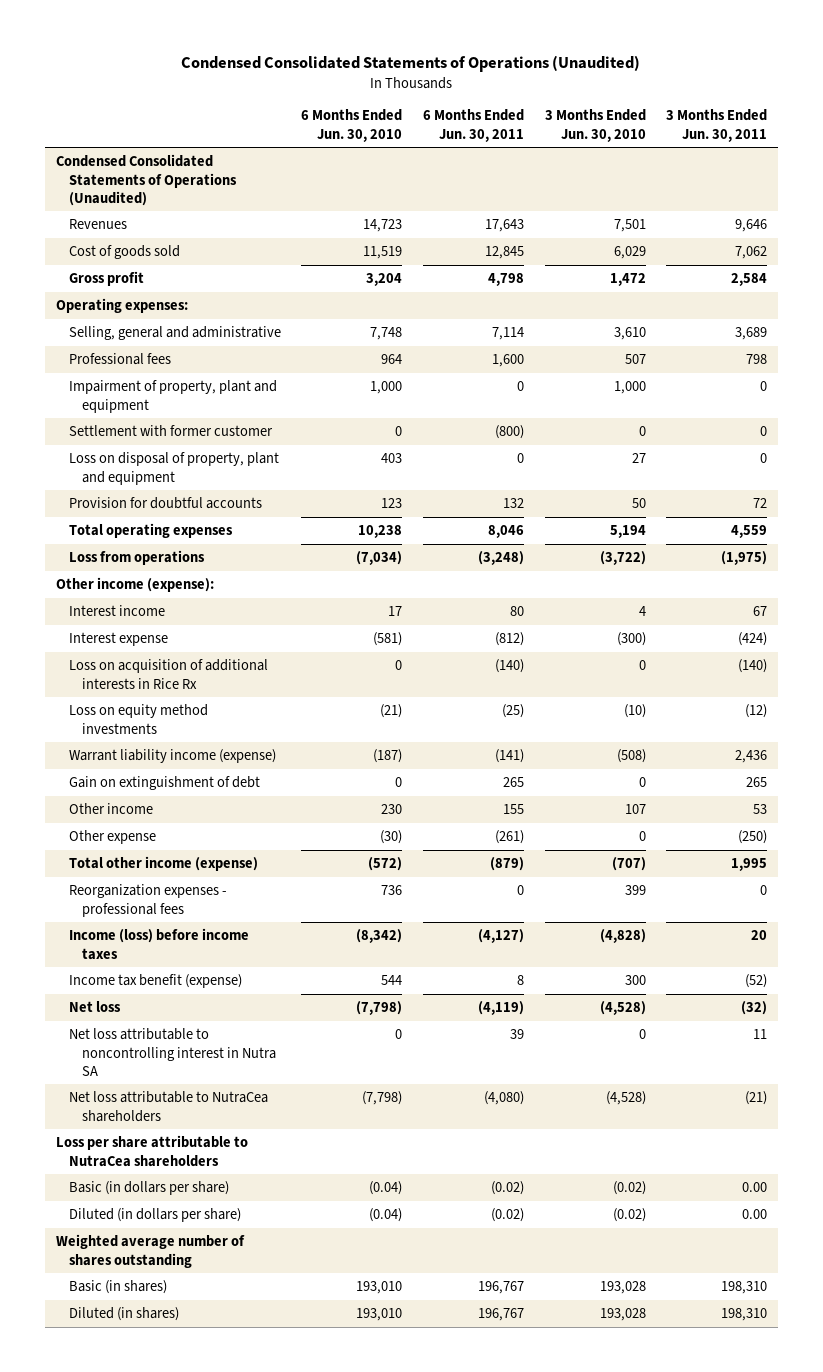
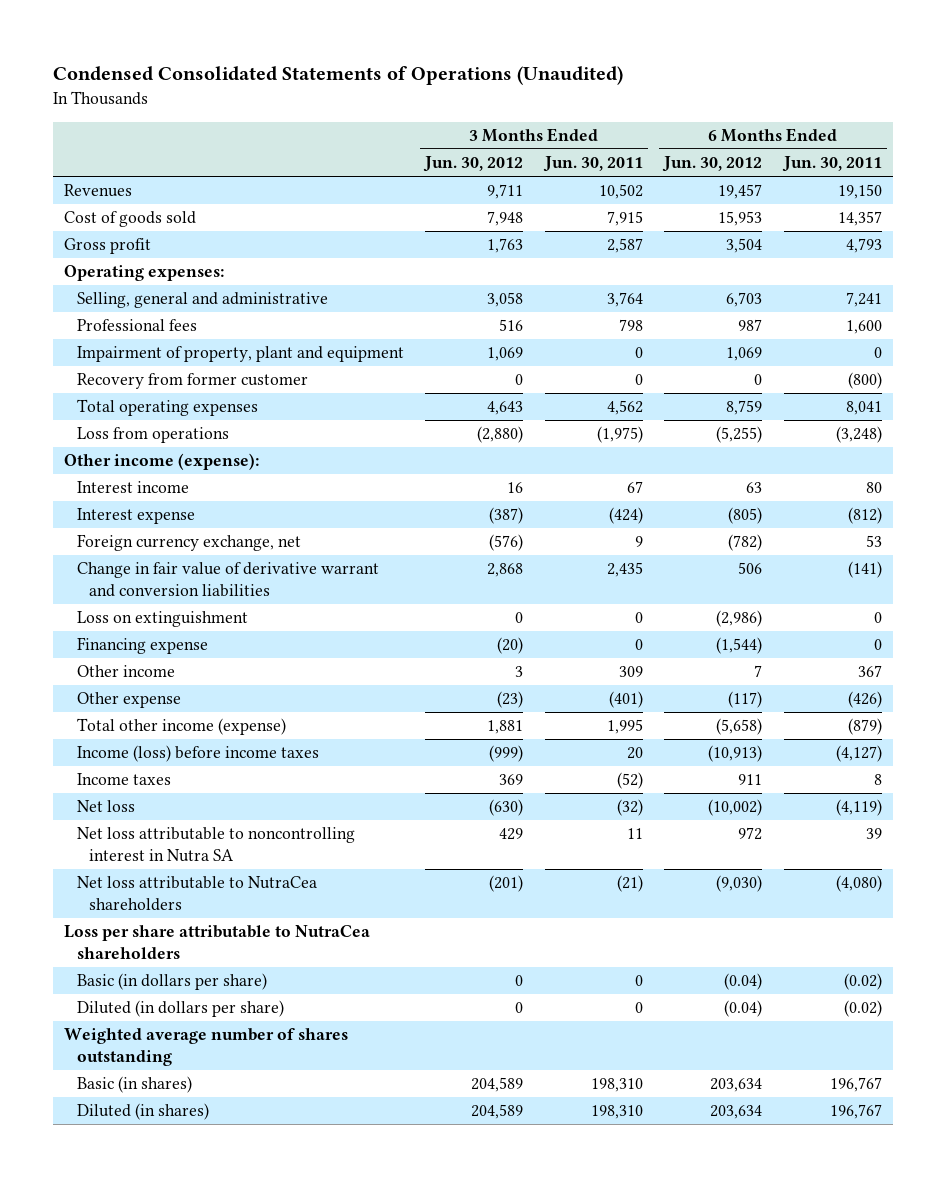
- | 6 Months Ended Jun. 30, 2010 | 6 Months Ended Jun. 30, 2011 | 3 Months Ended Jun. 30, 2010 | 3 Months Ended Jun. 30, 2011
+ | 3 Months Ended Jun. 30, 2012 | 3 Months Ended Jun. 30, 2011 | 6 Months Ended Jun. 30, 2012 | 6 Months Ended Jun. 30, 2011
- Condensed Consolidated Statements of Operations (Unaudited)
- Revenues | 14,723 | 17,643 | 7,501 | 9,646
- Cost of goods sold | 11,519 | 12,845 | 6,029 | 7,062
- Gross profit | 3,204 | 4,798 | 1,472 | 2,584
+ Revenues | 9,711 | 10,502 | 19,457 | 19,150
+ Cost of goods sold | 7,948 | 7,915 | 15,953 | 14,357
+ Gross profit | 1,763 | 2,587 | 3,504 | 4,793
- Selling, general and administrative | 7,748 | 7,114 | 3,610 | 3,689
+ Selling, general and administrative | 3,058 | 3,764 | 6,703 | 7,241
- Settlement with former customer | 0 | (800) | 0 | 0
- Loss on disposal of property, plant and equipment | 403 | 0 | 27 | 0
- Provision for doubtful accounts | 123 | 132 | 50 | 72
- Total operating expenses | 10,238 | 8,046 | 5,194 | 4,559
+ Recovery from former customer | 0 | 0 | 0 | (800)
+ Total operating expenses | 4,643 | 4,562 | 8,759 | 8,041
- Loss on acquisition of additional interests in Rice Rx | 0 | (140) | 0 | (140)
- Loss on equity method investments | (21) | (25) | (10) | (12)
- Warrant liability income (expense) | (187) | (141) | (508) | 2,436
- Gain on extinguishment of debt | 0 | 265 | 0 | 265
- Other income | 230 | 155 | 107 | 53
- Other expense | (30) | (261) | 0 | (250)
+ Foreign currency exchange, net | (576) | 9 | (782) | 53
+ Change in fair value of derivative warrant and conversion liabilities | 2,868 | 2,435 | 506 | (141)
+ Loss on extinguishment | 0 | 0 | (2,986) | 0
+ Financing expense | (20) | 0 | (1,544) | 0
+ Other income | 3 | 309 | 7 | 367
+ Other expense | (23) | (401) | (117) | (426)
- Reorganization expenses - professional fees | 736 | 0 | 399 | 0
- Income tax benefit (expense) | 544 | 8 | 300 | (52)
+ Income taxes | 369 | (52) | 911 | 8
- Basic (in dollars per share) | (0.04) | (0.02) | (0.02) | 0.00
- Diluted (in dollars per share) | (0.04) | (0.02) | (0.02) | 0.00
+ Basic (in dollars per share) | 0 | 0 | (0.04) | (0.02)
+ Diluted (in dollars per share) | 0 | 0 | (0.04) | (0.02)

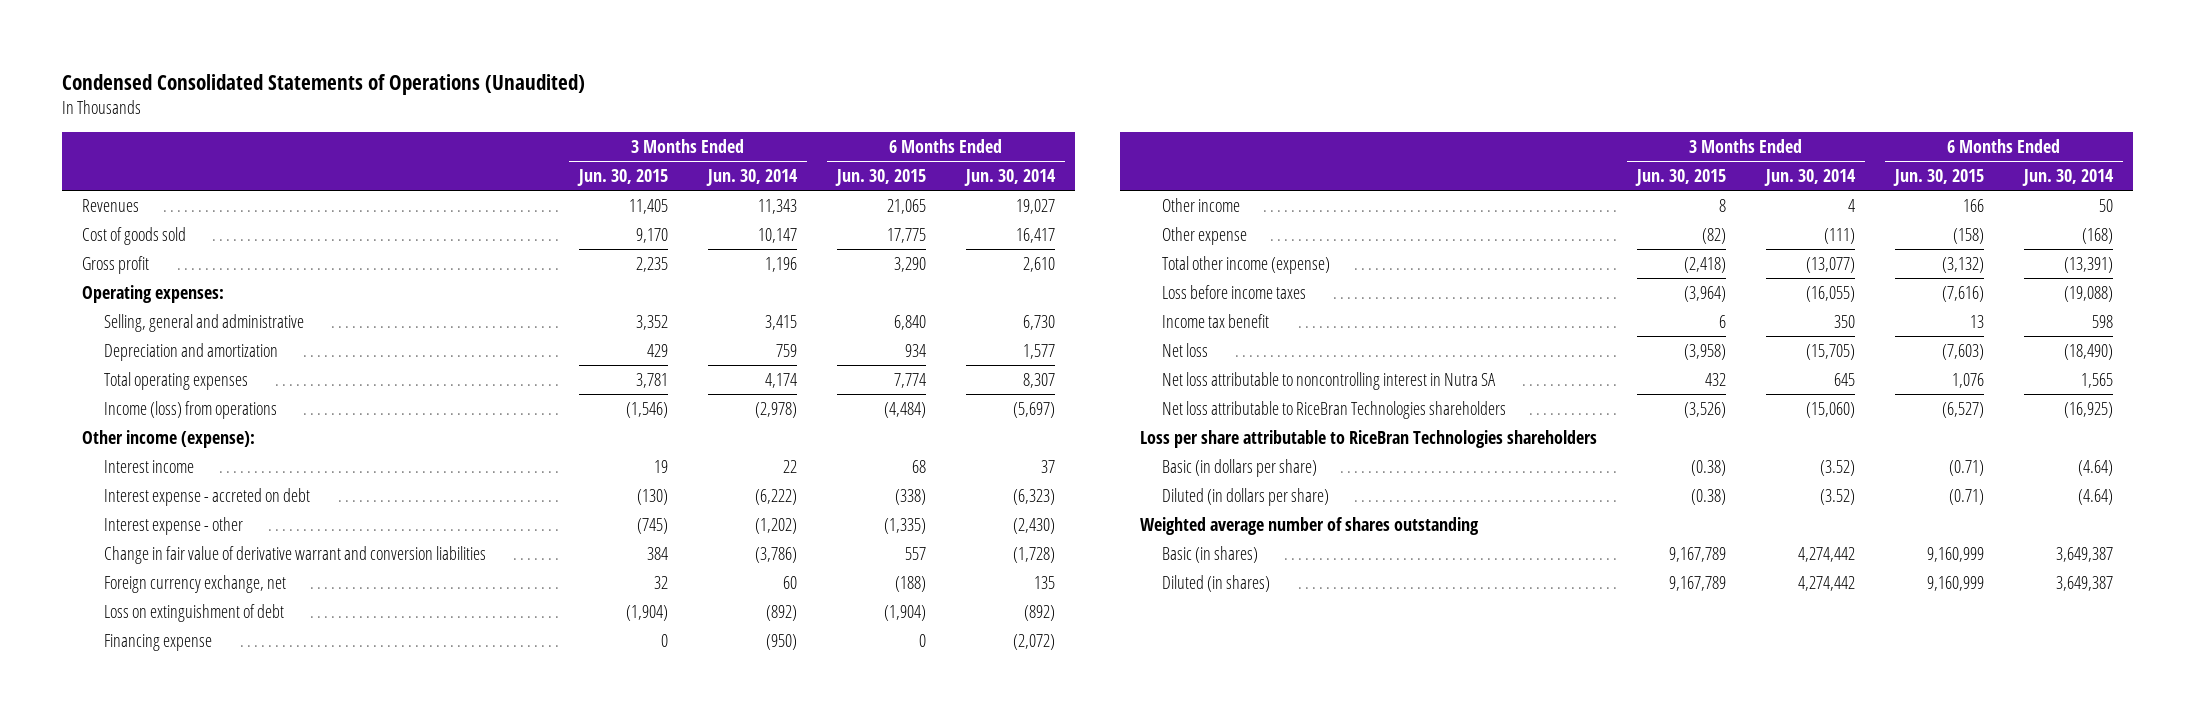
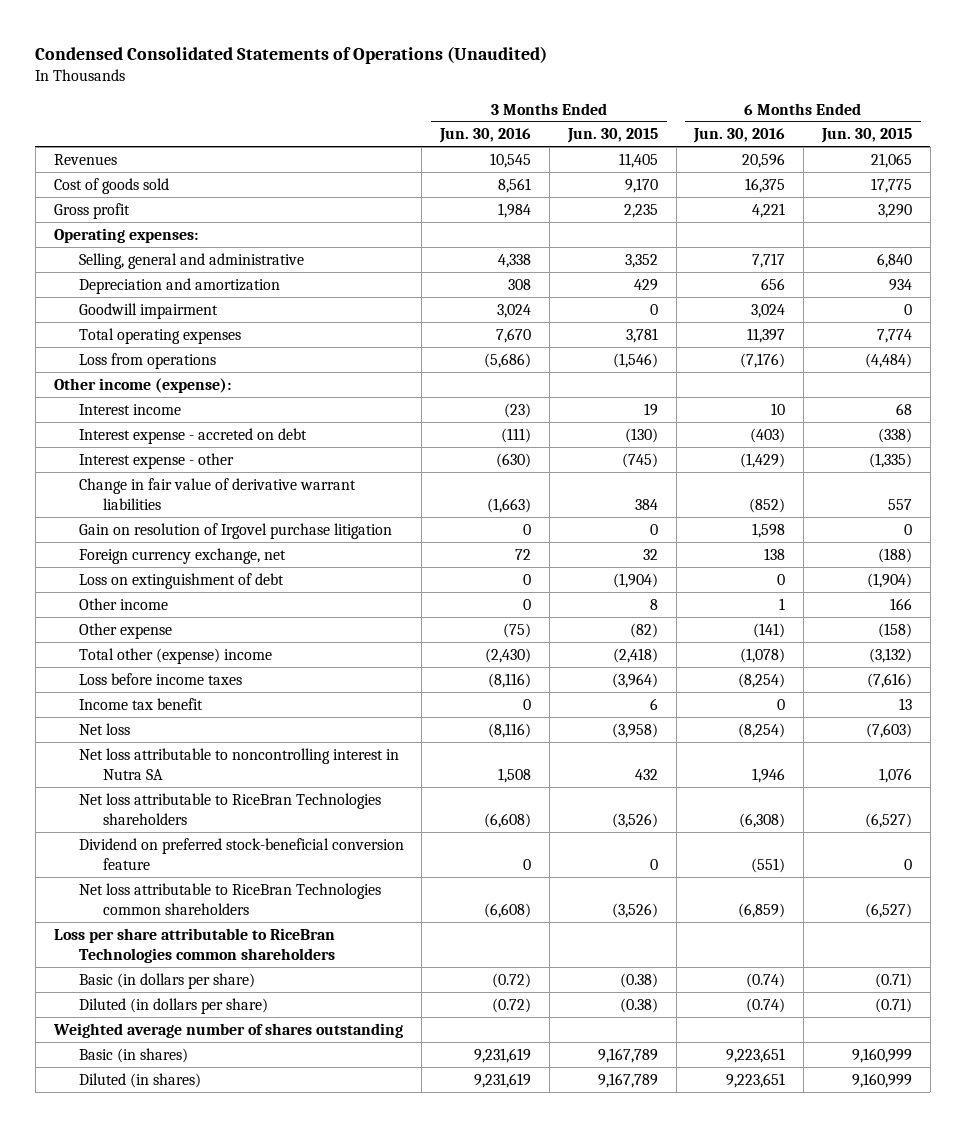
- | 3 Months Ended Jun. 30, 2015 | 3 Months Ended Jun. 30, 2014 | 6 Months Ended Jun. 30, 2015 | 6 Months Ended Jun. 30, 2014
+ | 3 Months Ended Jun. 30, 2016 | 3 Months Ended Jun. 30, 2015 | 6 Months Ended Jun. 30, 2016 | 6 Months Ended Jun. 30, 2015
+ Goodwill impairment | 3,024 | 0 | 3,024 | 0
- Income (loss) from operations | (1,546) | (2,978) | (4,484) | (5,697)
+ Loss from operations | (5,686) | (1,546) | (7,176) | (4,484)
- Change in fair value of derivative warrant and conversion liabilities | 384 | (3,786) | 557 | (1,728)
+ Change in fair value of derivative warrant liabilities | (1,663) | 384 | (852) | 557
+ Gain on resolution of Irgovel purchase litigation | 0 | 0 | 1,598 | 0
- Financing expense | 0 | (950) | 0 | (2,072)
- Total other income (expense) | (2,418) | (13,077) | (3,132) | (13,391)
+ Total other (expense) income | (2,430) | (2,418) | (1,078) | (3,132)
- Loss per share attributable to RiceBran Technologies shareholders
+ Dividend on preferred stock-beneficial conversion feature | 0 | 0 | (551) | 0
+ Net loss attributable to RiceBran Technologies common shareholders | (6,608) | (3,526) | (6,859) | (6,527)
+ Loss per share attributable to RiceBran Technologies common shareholders

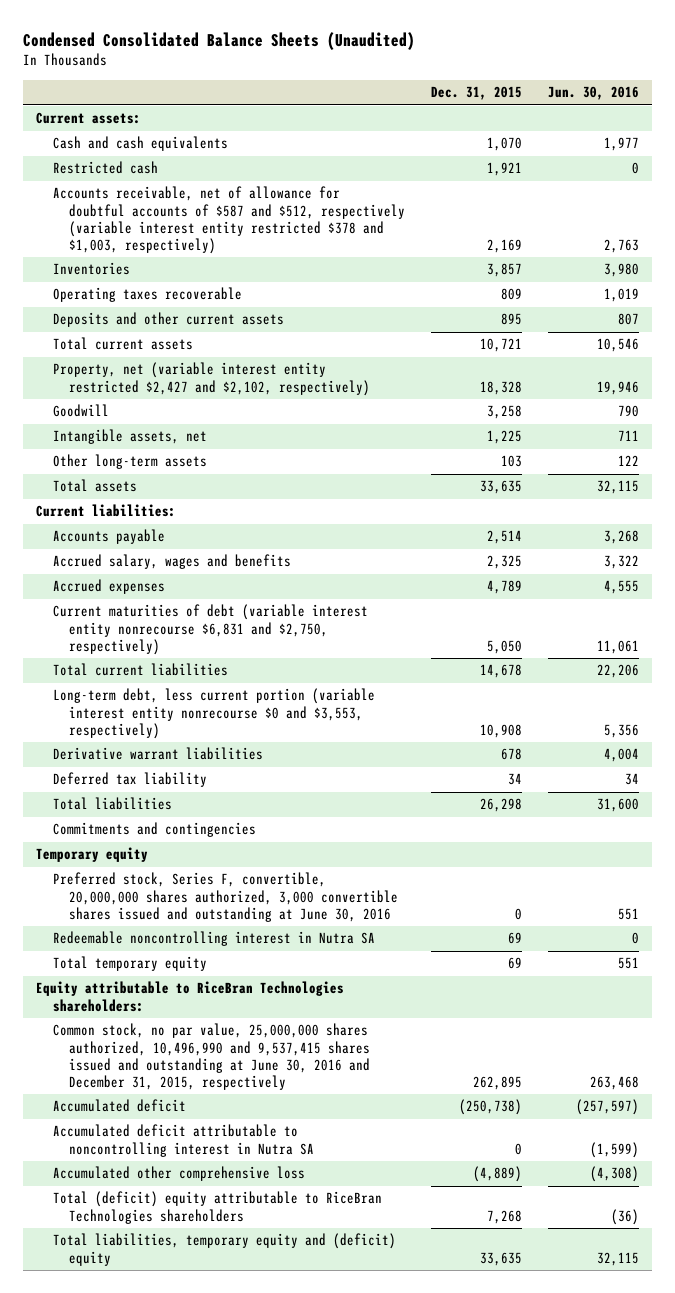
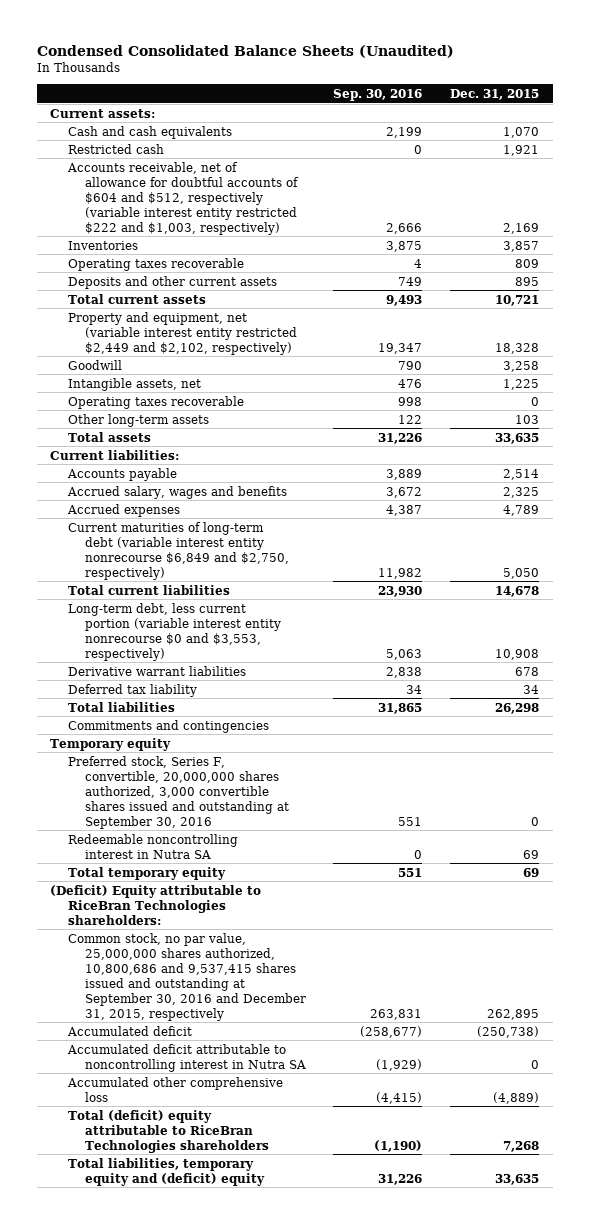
- | Dec. 31, 2015 | Jun. 30, 2016
+ | Sep. 30, 2016 | Dec. 31, 2015
- Accounts receivable, net of allowance for doubtful accounts of $587 and $512, respectively (variable interest entity restricted $378 and $1,003, respectively) | 2,169 | 2,763
+ Accounts receivable, net of allowance for doubtful accounts of $604 and $512, respectively (variable interest entity restricted $222 and $1,003, respectively) | 2,666 | 2,169
- Property, net (variable interest entity restricted $2,427 and $2,102, respectively) | 18,328 | 19,946
+ Property and equipment, net (variable interest entity restricted $2,449 and $2,102, respectively) | 19,347 | 18,328
+ Operating taxes recoverable | 998 | 0
- Current maturities of debt (variable interest entity nonrecourse $6,831 and $2,750, respectively) | 5,050 | 11,061
+ Current maturities of long-term debt (variable interest entity nonrecourse $6,849 and $2,750, respectively) | 11,982 | 5,050
- Preferred stock, Series F, convertible, 20,000,000 shares authorized, 3,000 convertible shares issued and outstanding at June 30, 2016 | 0 | 551
+ Preferred stock, Series F, convertible, 20,000,000 shares authorized, 3,000 convertible shares issued and outstanding at September 30, 2016 | 551 | 0
- Equity attributable to RiceBran Technologies shareholders:
- Common stock, no par value, 25,000,000 shares authorized, 10,496,990 and 9,537,415 shares issued and outstanding at June 30, 2016 and December 31, 2015, respectively | 262,895 | 263,468
+ (Deficit) Equity attributable to RiceBran Technologies shareholders:
+ Common stock, no par value, 25,000,000 shares authorized, 10,800,686 and 9,537,415 shares issued and outstanding at September 30, 2016 and December 31, 2015, respectively | 263,831 | 262,895

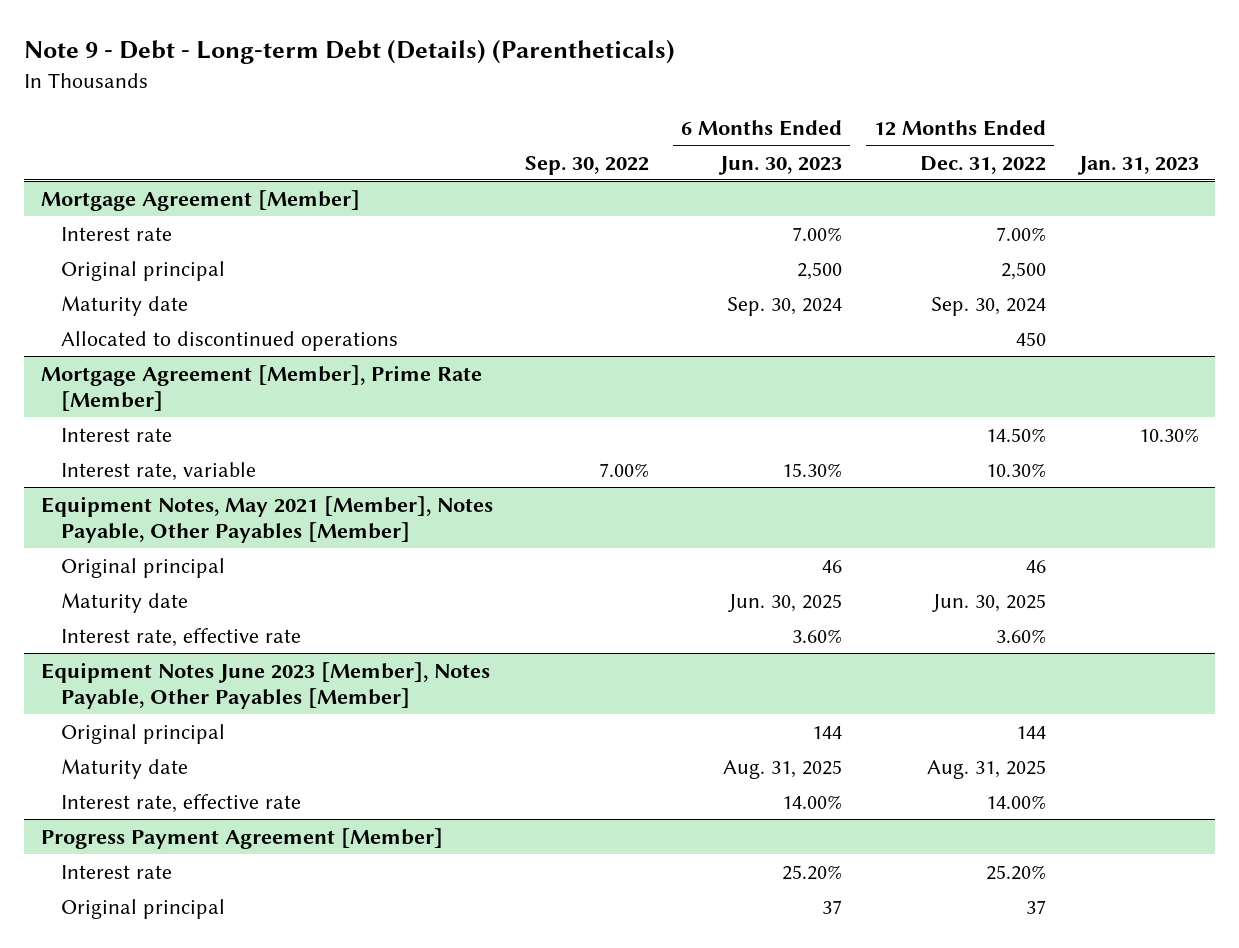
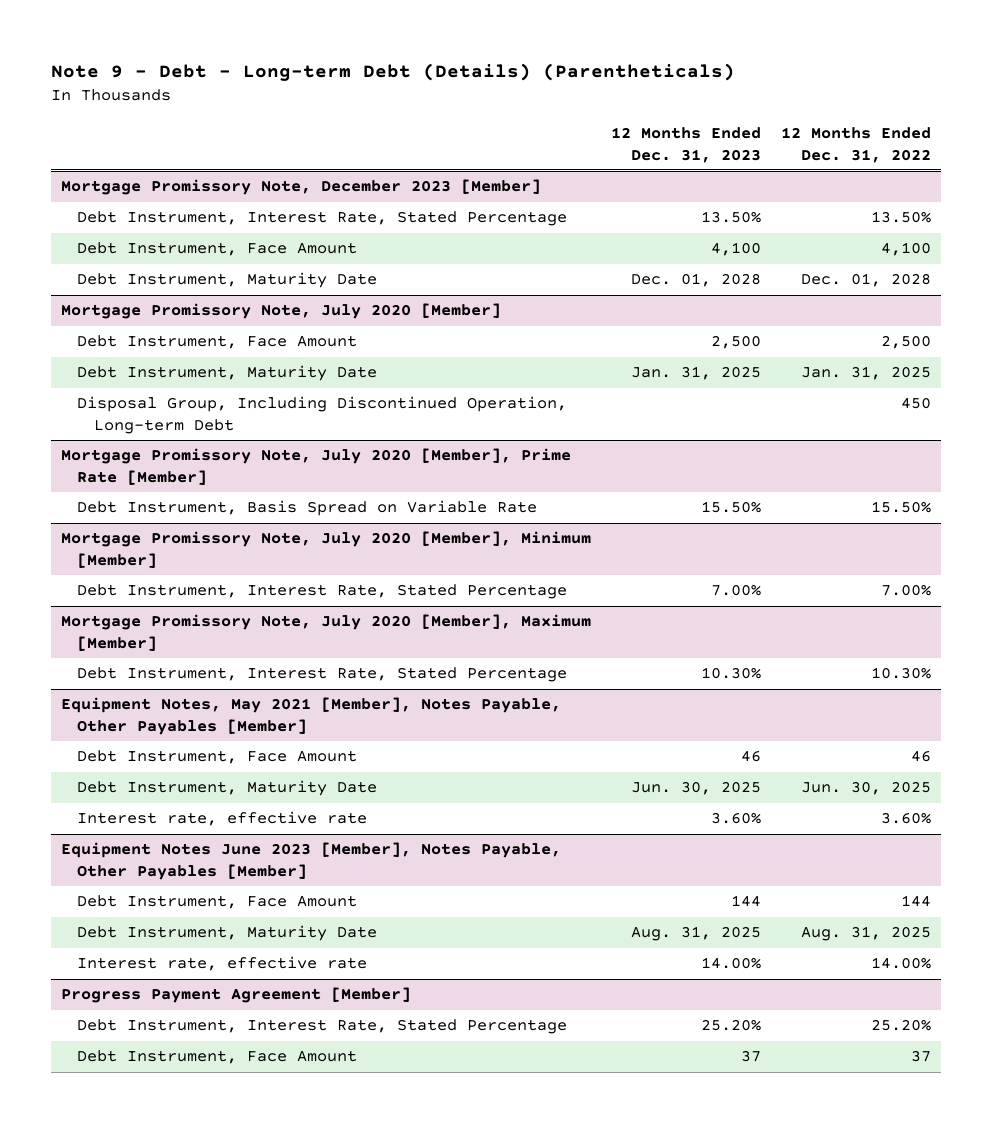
- | Sep. 30, 2022 | 6 Months Ended Jun. 30, 2023 | 12 Months Ended Dec. 31, 2022 | Jan. 31, 2023
+ | 12 Months Ended Dec. 31, 2023 | 12 Months Ended Dec. 31, 2022
- Mortgage Agreement [Member]
- Interest rate | | 7.00% | 7.00% |
- Original principal | | 2,500 | 2,500 |
- Maturity date | | Sep. 30, 2024 | Sep. 30, 2024 |
- Allocated to discontinued operations | | | 450 |
- Mortgage Agreement [Member], Prime Rate [Member]
- Interest rate | | | 14.50% | 10.30%
- Interest rate, variable | 7.00% | 15.30% | 10.30% |
+ Mortgage Promissory Note, December 2023 [Member]
+ Debt Instrument, Interest Rate, Stated Percentage | 13.50% | 13.50%
+ Debt Instrument, Face Amount | 4,100 | 4,100
+ Debt Instrument, Maturity Date | Dec. 01, 2028 | Dec. 01, 2028
+ Mortgage Promissory Note, July 2020 [Member]
+ Debt Instrument, Face Amount | 2,500 | 2,500
+ Debt Instrument, Maturity Date | Jan. 31, 2025 | Jan. 31, 2025
+ Disposal Group, Including Discontinued Operation, Long-term Debt | | 450
+ Mortgage Promissory Note, July 2020 [Member], Prime Rate [Member]
+ Debt Instrument, Basis Spread on Variable Rate | 15.50% | 15.50%
+ Mortgage Promissory Note, July 2020 [Member], Minimum [Member]
+ Debt Instrument, Interest Rate, Stated Percentage | 7.00% | 7.00%
+ Mortgage Promissory Note, July 2020 [Member], Maximum [Member]
+ Debt Instrument, Interest Rate, Stated Percentage | 10.30% | 10.30%
@ Equipment Notes, May 2021 [Member], Notes Payable, Other Payables [Member]
- Original principal | | 46 | 46 |
- Maturity date | | Jun. 30, 2025 | Jun. 30, 2025 |
+ Debt Instrument, Face Amount | 46 | 46
+ Debt Instrument, Maturity Date | Jun. 30, 2025 | Jun. 30, 2025
@ Equipment Notes June 2023 [Member], Notes Payable, Other Payables [Member]
- Original principal | | 144 | 144 |
- Maturity date | | Aug. 31, 2025 | Aug. 31, 2025 |
+ Debt Instrument, Face Amount | 144 | 144
+ Debt Instrument, Maturity Date | Aug. 31, 2025 | Aug. 31, 2025
@ Progress Payment Agreement [Member]
- Interest rate | | 25.20% | 25.20% |
- Original principal | | 37 | 37 |
+ Debt Instrument, Interest Rate, Stated Percentage | 25.20% | 25.20%
+ Debt Instrument, Face Amount | 37 | 37

